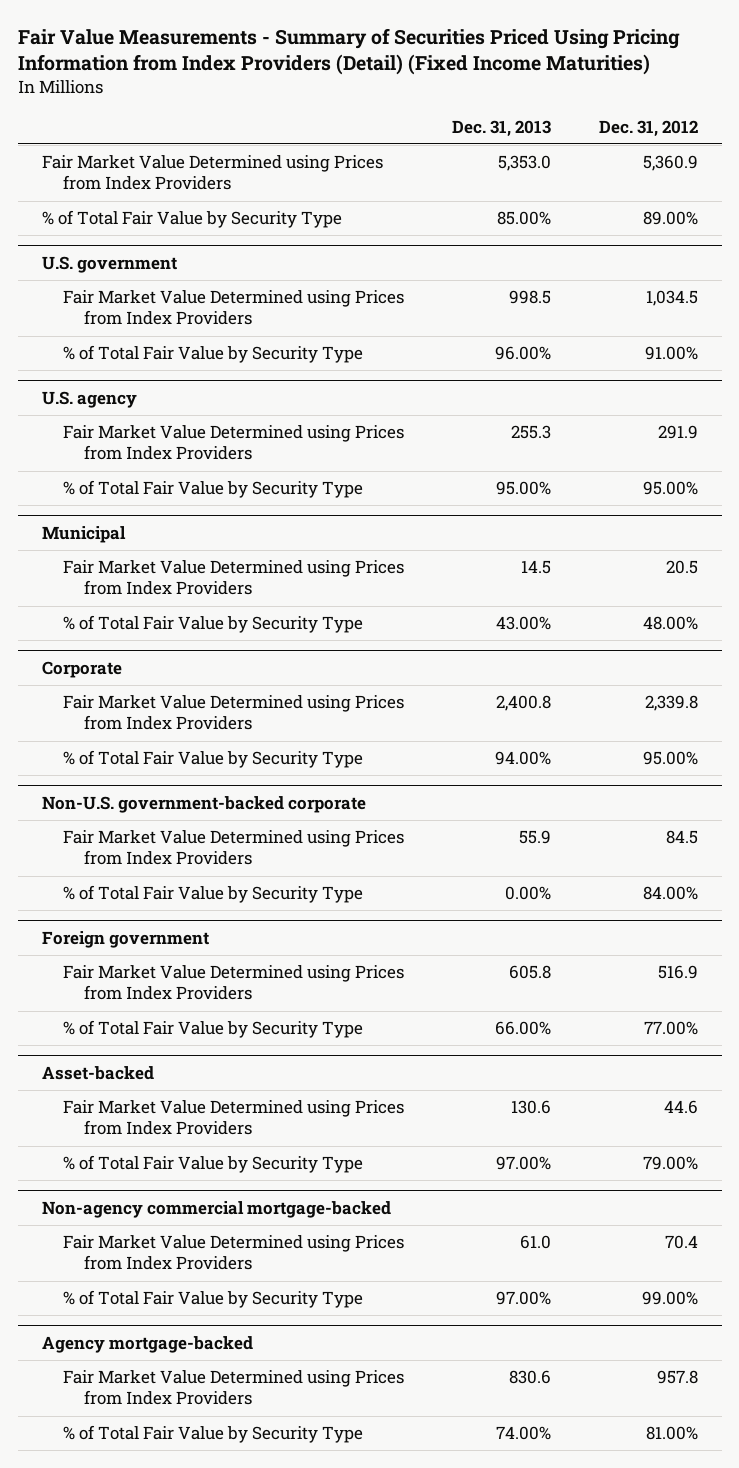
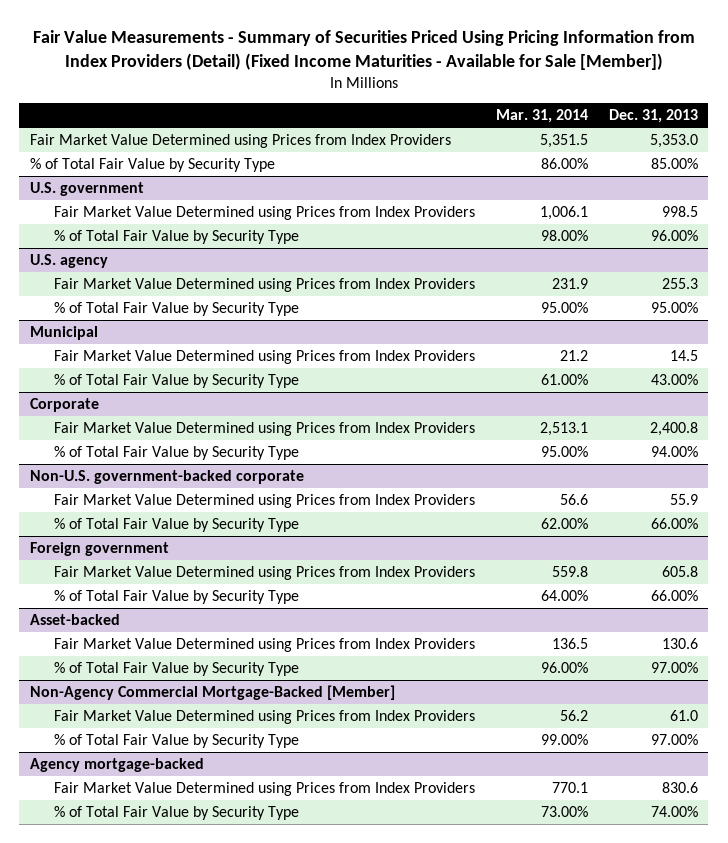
- Fair Value Measurements - Summary of Securities Priced Using Pricing Information from Index Providers (Detail) (Fixed Income Maturities)
+ Fair Value Measurements - Summary of Securities Priced Using Pricing Information from Index Providers (Detail) (Fixed Income Maturities - Available for Sale [Member])
- | Dec. 31, 2013 | Dec. 31, 2012
+ | Mar. 31, 2014 | Dec. 31, 2013
@ Non-U.S. government-backed corporate
- % of Total Fair Value by Security Type | 0.00% | 84.00%
+ % of Total Fair Value by Security Type | 62.00% | 66.00%
- Non-agency commercial mortgage-backed
+ Non-Agency Commercial Mortgage-Backed [Member]

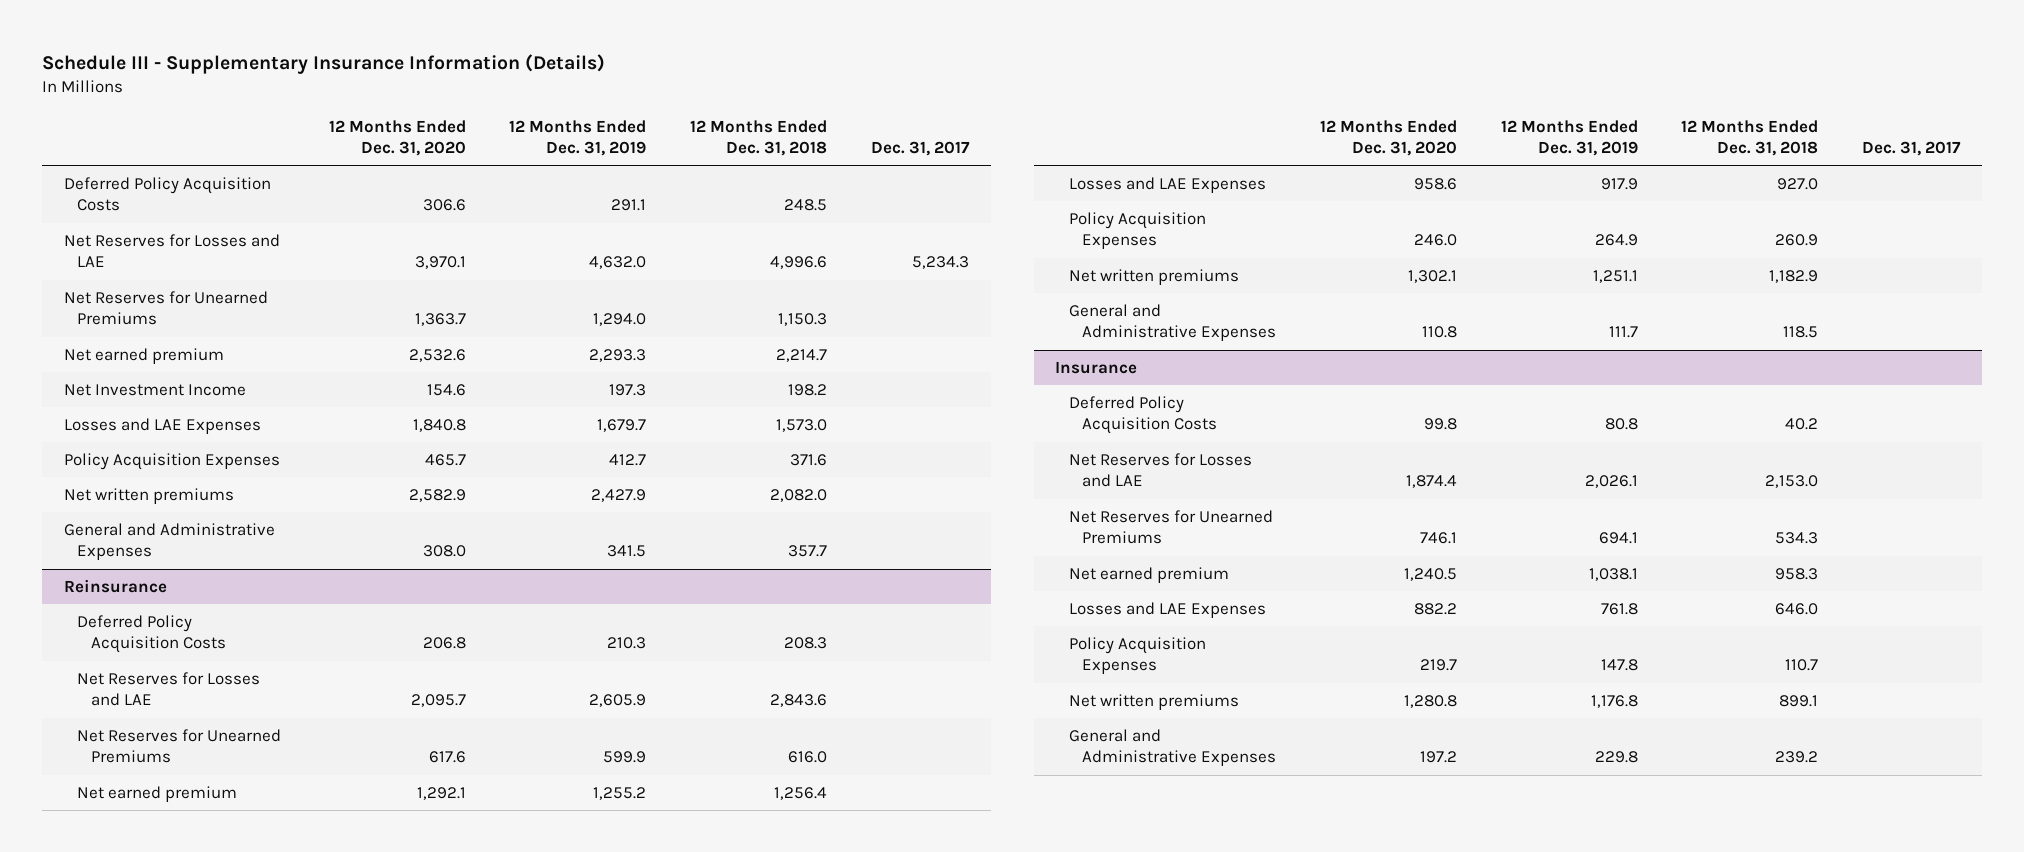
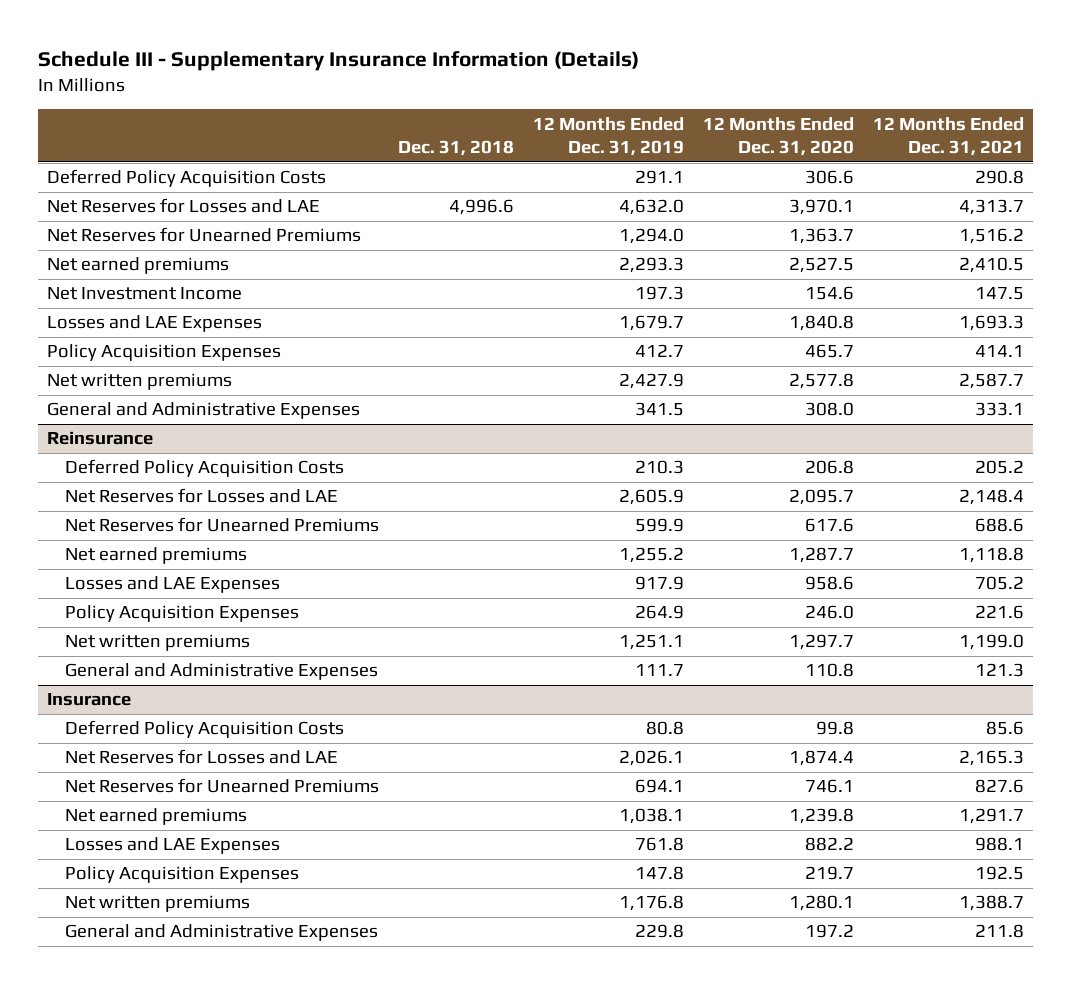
- | 12 Months Ended Dec. 31, 2020 | 12 Months Ended Dec. 31, 2019 | 12 Months Ended Dec. 31, 2018 | Dec. 31, 2017
+ | Dec. 31, 2018 | 12 Months Ended Dec. 31, 2019 | 12 Months Ended Dec. 31, 2020 | 12 Months Ended Dec. 31, 2021
- Net earned premium | 2,532.6 | 2,293.3 | 2,214.7 |
+ Net earned premiums | | 2,293.3 | 2,527.5 | 2,410.5
- Net written premiums | 2,582.9 | 2,427.9 | 2,082.0 |
+ Net written premiums | | 2,427.9 | 2,577.8 | 2,587.7
@ Reinsurance
- Net earned premium | 1,292.1 | 1,255.2 | 1,256.4 |
+ Net earned premiums | | 1,255.2 | 1,287.7 | 1,118.8
- Net written premiums | 1,302.1 | 1,251.1 | 1,182.9 |
+ Net written premiums | | 1,251.1 | 1,297.7 | 1,199.0
@ Insurance
- Net earned premium | 1,240.5 | 1,038.1 | 958.3 |
+ Net earned premiums | | 1,038.1 | 1,239.8 | 1,291.7
- Net written premiums | 1,280.8 | 1,176.8 | 899.1 |
+ Net written premiums | | 1,176.8 | 1,280.1 | 1,388.7

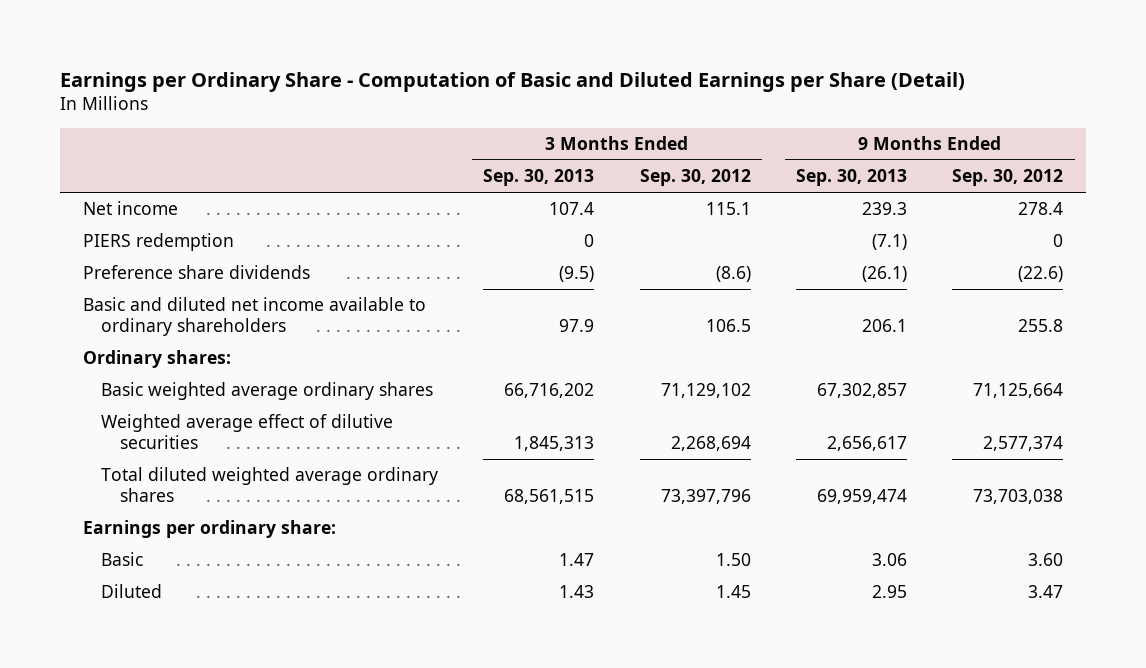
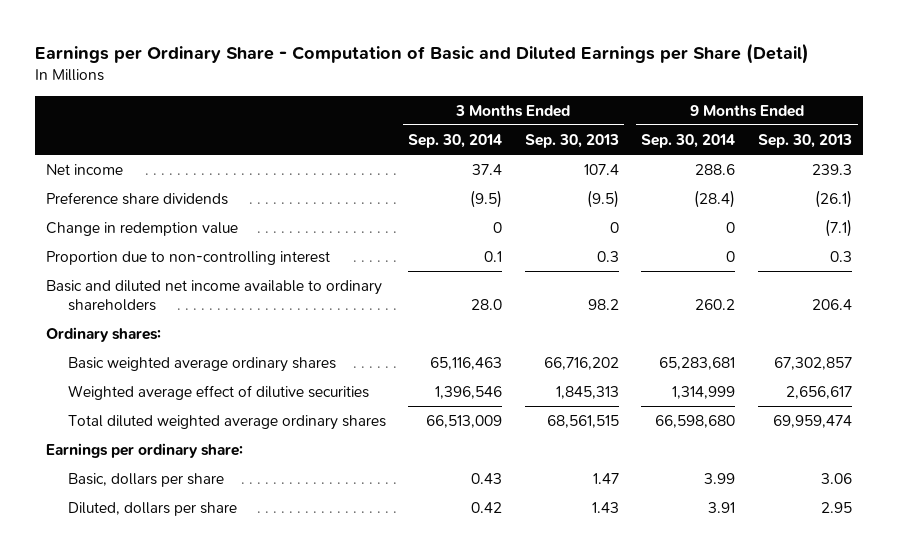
- | 3 Months Ended Sep. 30, 2013 | 3 Months Ended Sep. 30, 2012 | 9 Months Ended Sep. 30, 2013 | 9 Months Ended Sep. 30, 2012
+ | 3 Months Ended Sep. 30, 2014 | 3 Months Ended Sep. 30, 2013 | 9 Months Ended Sep. 30, 2014 | 9 Months Ended Sep. 30, 2013
- PIERS redemption | 0 | | (7.1) | 0
- Basic and diluted net income available to ordinary shareholders | 97.9 | 106.5 | 206.1 | 255.8
+ Change in redemption value | 0 | 0 | 0 | (7.1)
+ Proportion due to non-controlling interest | 0.1 | 0.3 | 0 | 0.3
+ Basic and diluted net income available to ordinary shareholders | 28.0 | 98.2 | 260.2 | 206.4
- Basic | 1.47 | 1.50 | 3.06 | 3.60
- Diluted | 1.43 | 1.45 | 2.95 | 3.47
+ Basic, dollars per share | 0.43 | 1.47 | 3.99 | 3.06
+ Diluted, dollars per share | 0.42 | 1.43 | 3.91 | 2.95

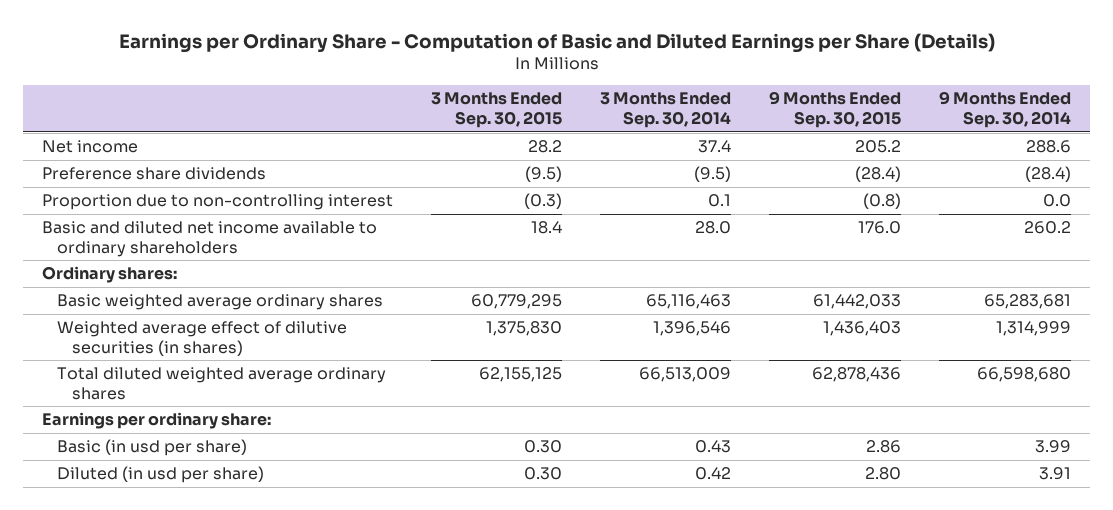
- Earnings per Ordinary Share - Computation of Basic and Diluted Earnings per Share (Detail)
+ Earnings per Ordinary Share - Computation of Basic and Diluted Earnings per Share (Details)
- | 3 Months Ended Sep. 30, 2014 | 3 Months Ended Sep. 30, 2013 | 9 Months Ended Sep. 30, 2014 | 9 Months Ended Sep. 30, 2013
+ | 3 Months Ended Sep. 30, 2015 | 3 Months Ended Sep. 30, 2014 | 9 Months Ended Sep. 30, 2015 | 9 Months Ended Sep. 30, 2014
- Change in redemption value | 0 | 0 | 0 | (7.1)
- Proportion due to non-controlling interest | 0.1 | 0.3 | 0 | 0.3
+ Proportion due to non-controlling interest | (0.3) | 0.1 | (0.8) | 0.0
- Weighted average effect of dilutive securities | 1,396,546 | 1,845,313 | 1,314,999 | 2,656,617
+ Weighted average effect of dilutive securities (in shares) | 1,375,830 | 1,396,546 | 1,436,403 | 1,314,999
- Basic, dollars per share | 0.43 | 1.47 | 3.99 | 3.06
- Diluted, dollars per share | 0.42 | 1.43 | 3.91 | 2.95
+ Basic (in usd per share) | 0.30 | 0.43 | 2.86 | 3.99
+ Diluted (in usd per share) | 0.30 | 0.42 | 2.80 | 3.91

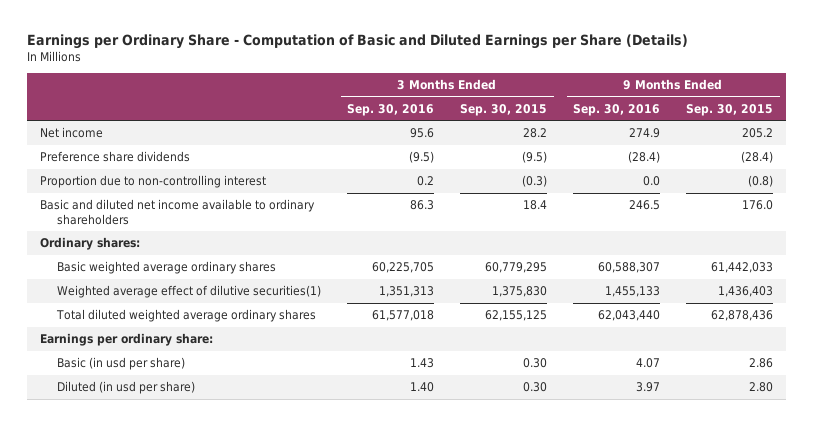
- | 3 Months Ended Sep. 30, 2015 | 3 Months Ended Sep. 30, 2014 | 9 Months Ended Sep. 30, 2015 | 9 Months Ended Sep. 30, 2014
+ | 3 Months Ended Sep. 30, 2016 | 3 Months Ended Sep. 30, 2015 | 9 Months Ended Sep. 30, 2016 | 9 Months Ended Sep. 30, 2015
- Weighted average effect of dilutive securities (in shares) | 1,375,830 | 1,396,546 | 1,436,403 | 1,314,999
+ Weighted average effect of dilutive securities(1) | 1,351,313 | 1,375,830 | 1,455,133 | 1,436,403

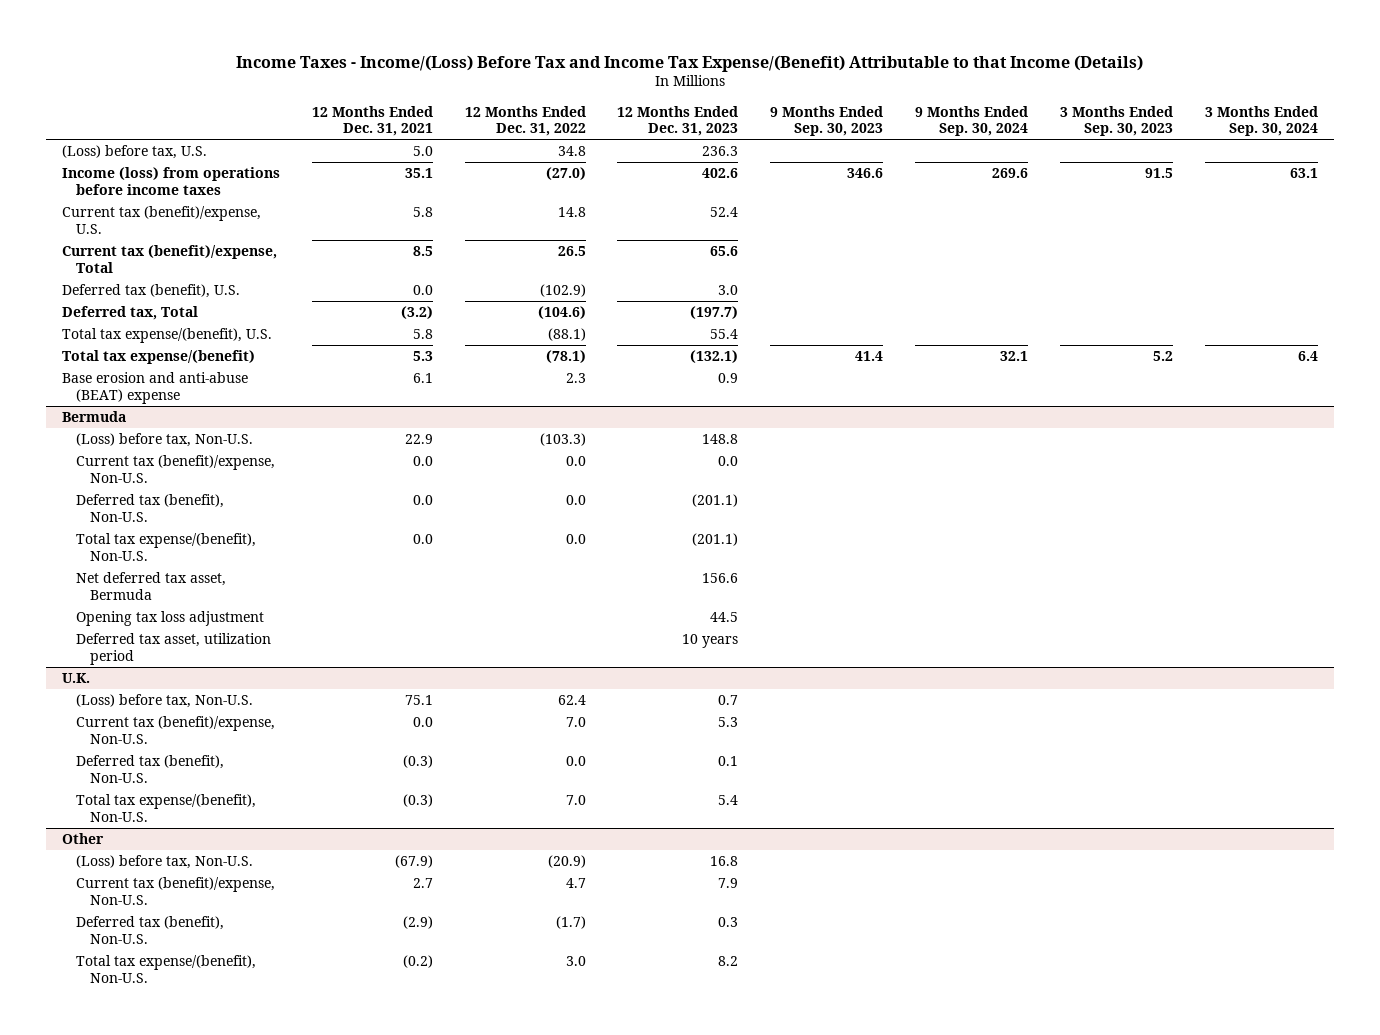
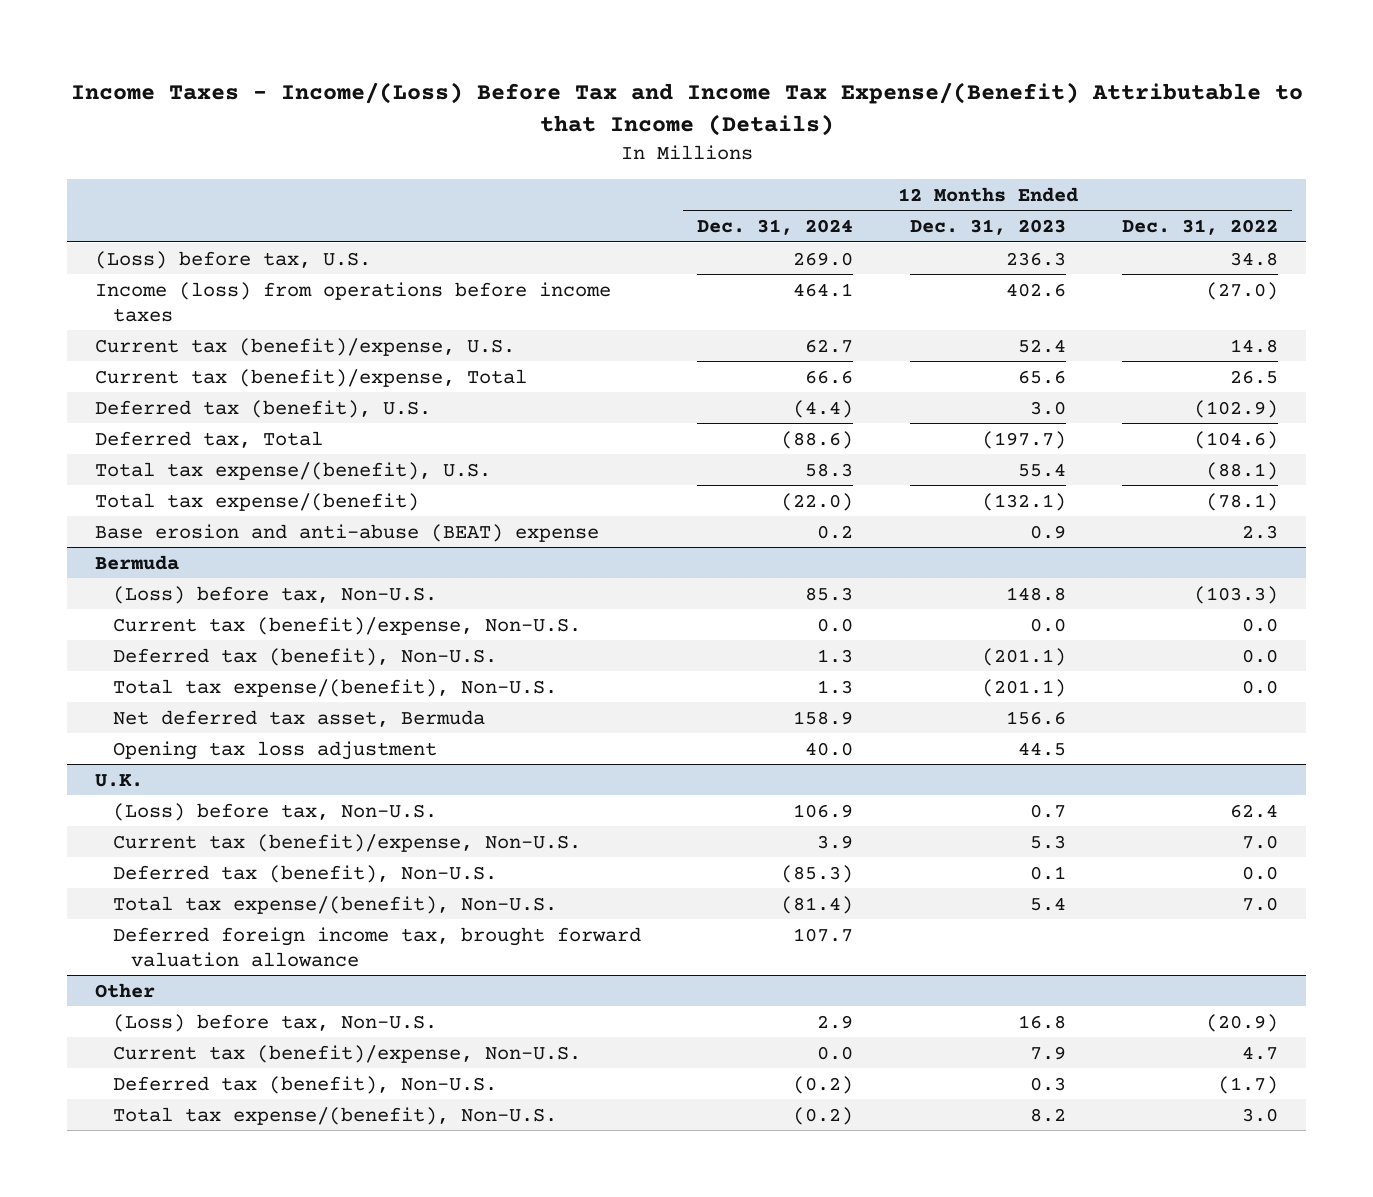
- | 12 Months Ended Dec. 31, 2021 | 12 Months Ended Dec. 31, 2022 | 12 Months Ended Dec. 31, 2023 | 9 Months Ended Sep. 30, 2023 | 9 Months Ended Sep. 30, 2024 | 3 Months Ended Sep. 30, 2023 | 3 Months Ended Sep. 30, 2024
+ | 12 Months Ended Dec. 31, 2024 | 12 Months Ended Dec. 31, 2023 | 12 Months Ended Dec. 31, 2022
@ Bermuda
- Deferred tax asset, utilization period | | | 10 years | | | |
@ U.K.
+ Deferred foreign income tax, brought forward valuation allowance | 107.7 | |

